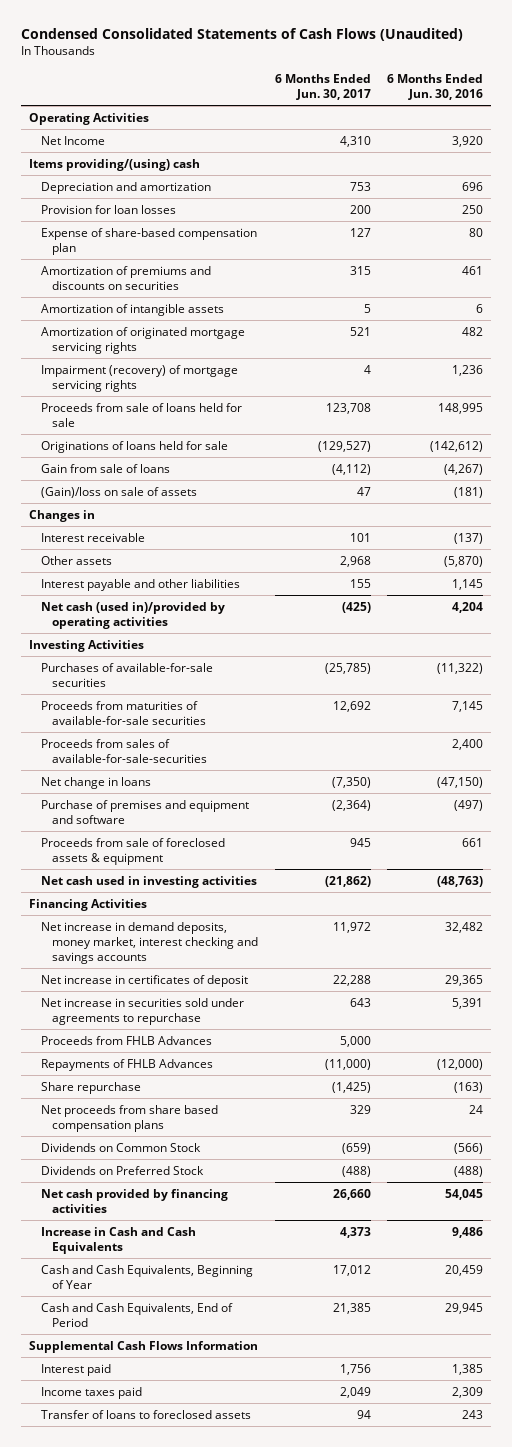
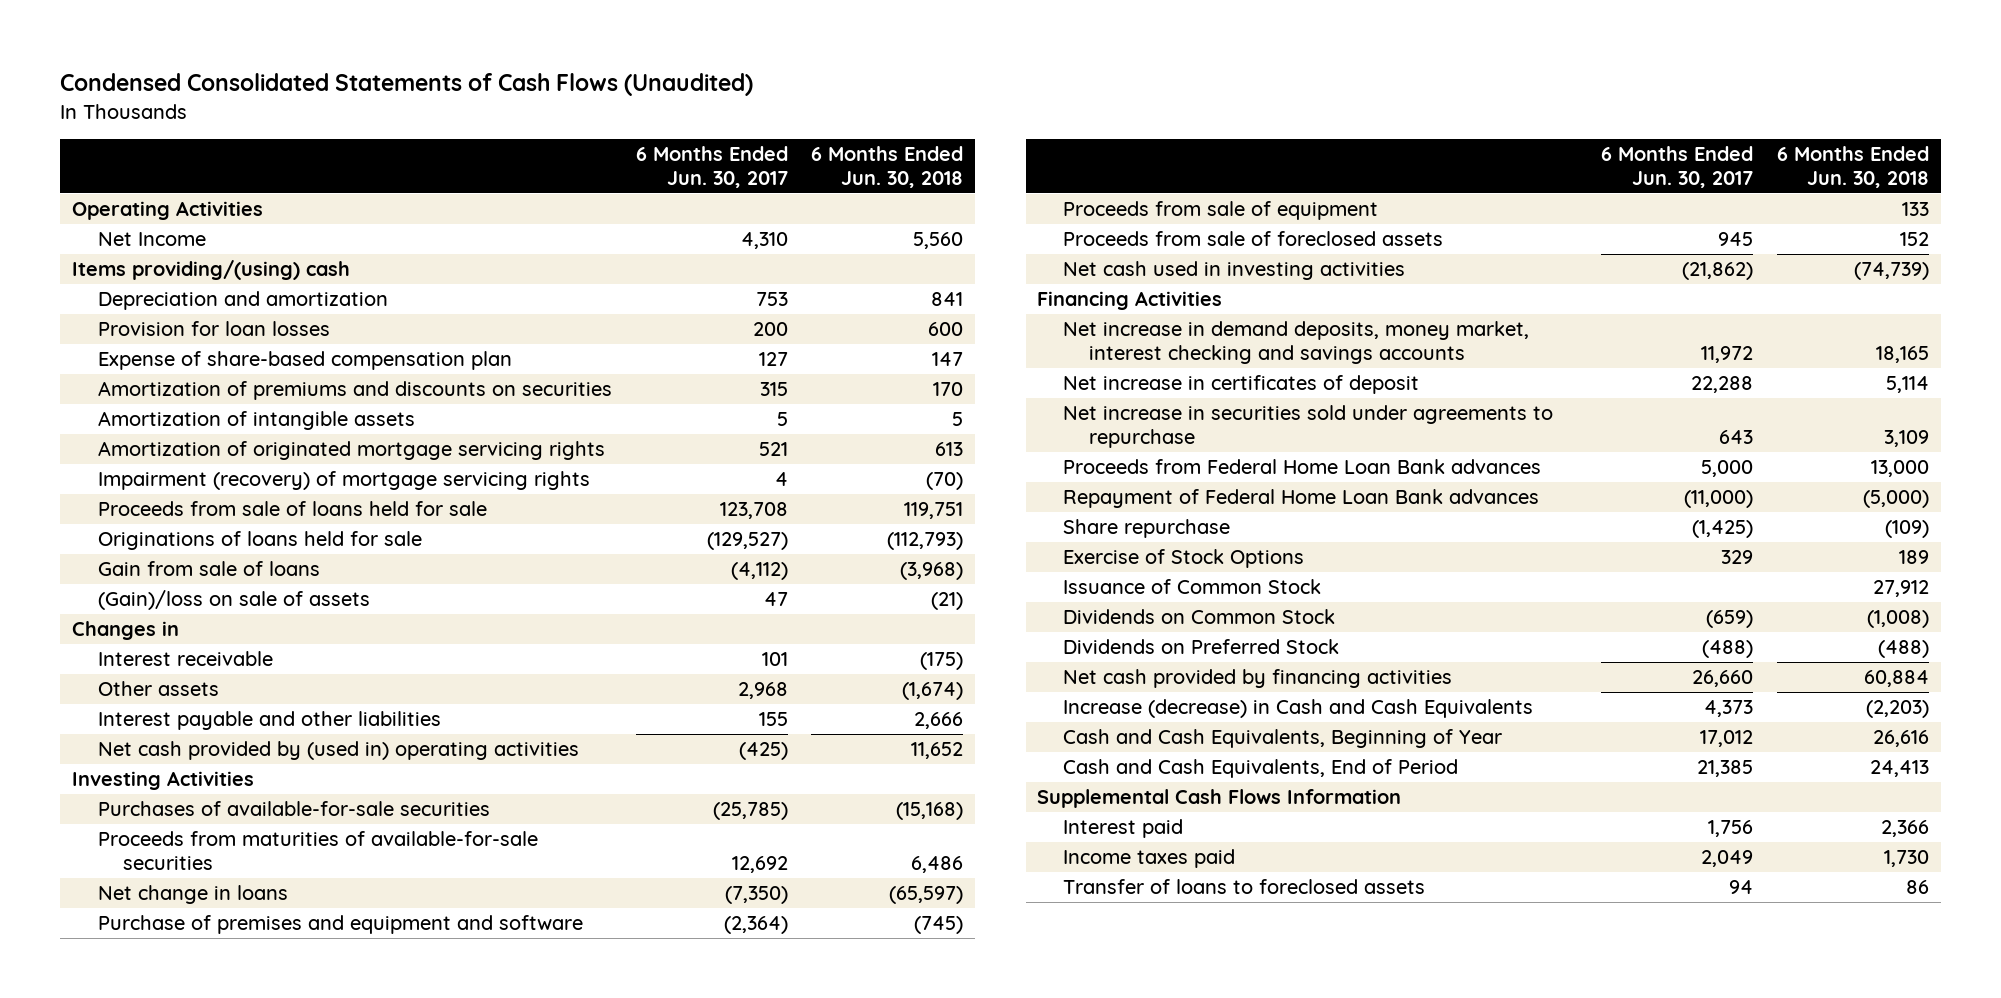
- | 6 Months Ended Jun. 30, 2017 | 6 Months Ended Jun. 30, 2016
+ | 6 Months Ended Jun. 30, 2017 | 6 Months Ended Jun. 30, 2018
- Net cash (used in)/provided by operating activities | (425) | 4,204
+ Net cash provided by (used in) operating activities | (425) | 11,652
- Proceeds from sales of available-for-sale-securities | | 2,400
- Proceeds from sale of foreclosed assets & equipment | 945 | 661
+ Proceeds from sale of equipment | | 133
+ Proceeds from sale of foreclosed assets | 945 | 152
- Proceeds from FHLB Advances | 5,000 |
- Repayments of FHLB Advances | (11,000) | (12,000)
+ Proceeds from Federal Home Loan Bank advances | 5,000 | 13,000
+ Repayment of Federal Home Loan Bank advances | (11,000) | (5,000)
- Net proceeds from share based compensation plans | 329 | 24
+ Exercise of Stock Options | 329 | 189
+ Issuance of Common Stock | | 27,912
- Increase in Cash and Cash Equivalents | 4,373 | 9,486
+ Increase (decrease) in Cash and Cash Equivalents | 4,373 | (2,203)

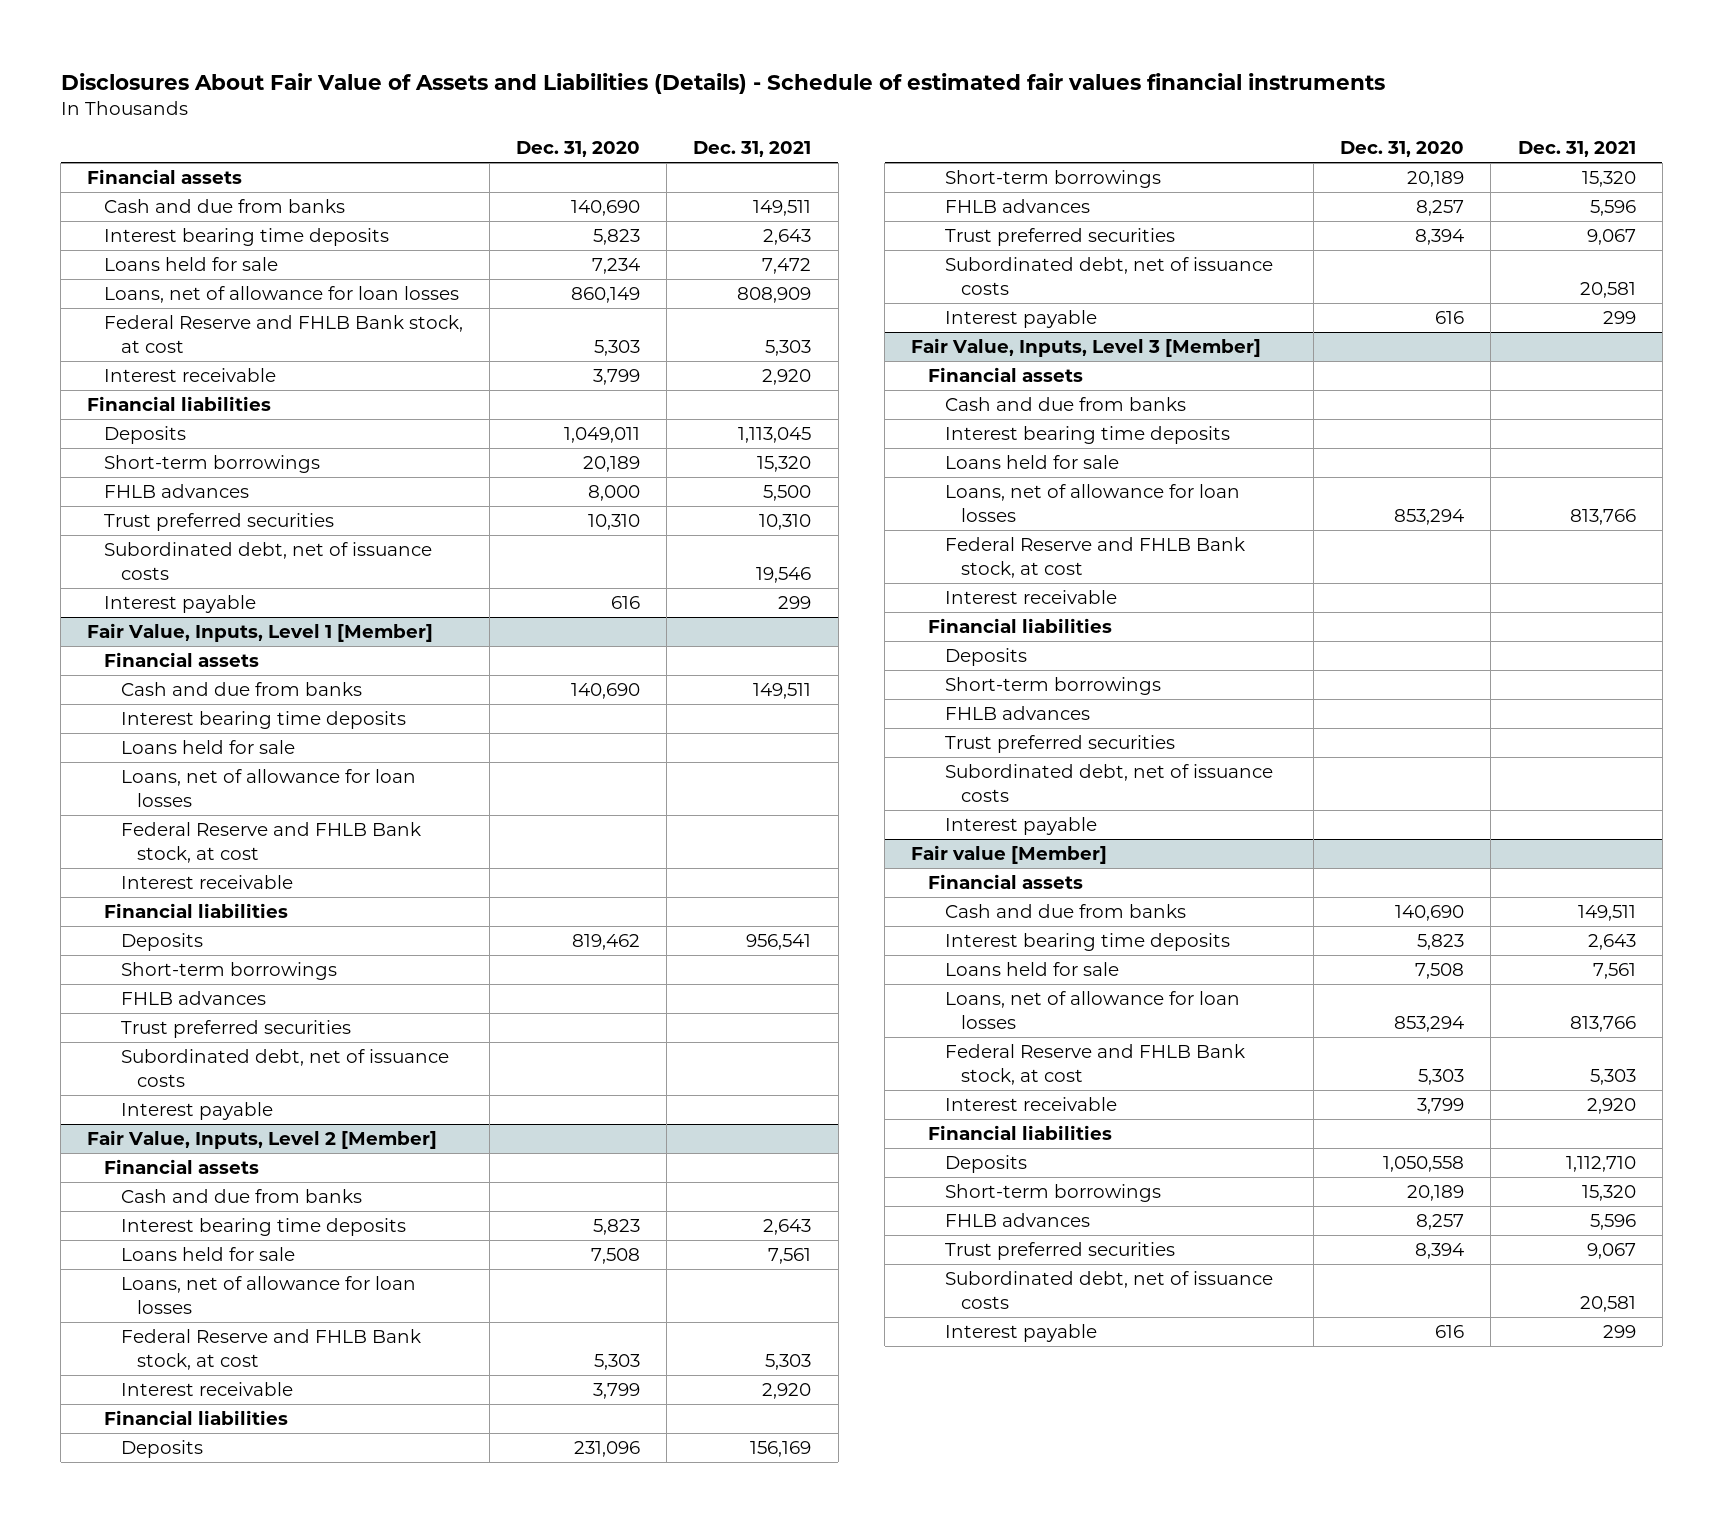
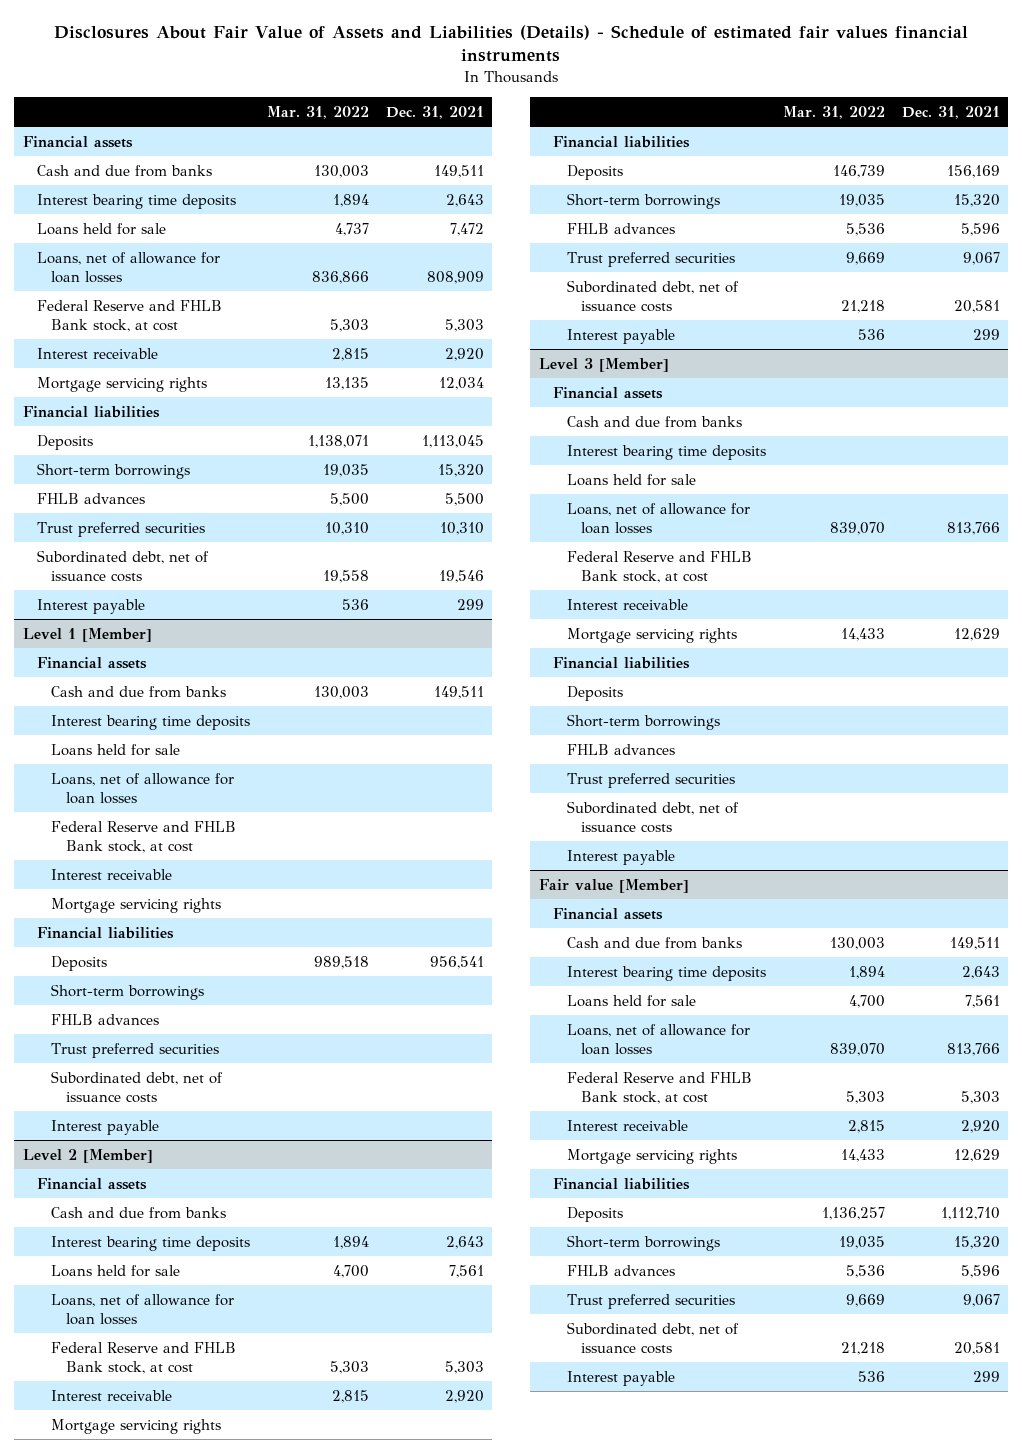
- | Dec. 31, 2020 | Dec. 31, 2021
+ | Mar. 31, 2022 | Dec. 31, 2021
+ Mortgage servicing rights | 13,135 | 12,034
- Fair Value, Inputs, Level 1 [Member]
+ Level 1 [Member]
+ Mortgage servicing rights
- Fair Value, Inputs, Level 2 [Member]
+ Level 2 [Member]
+ Mortgage servicing rights
- Fair Value, Inputs, Level 3 [Member]
+ Level 3 [Member]
+ Mortgage servicing rights | 14,433 | 12,629
@ Fair value [Member]
+ Mortgage servicing rights | 14,433 | 12,629

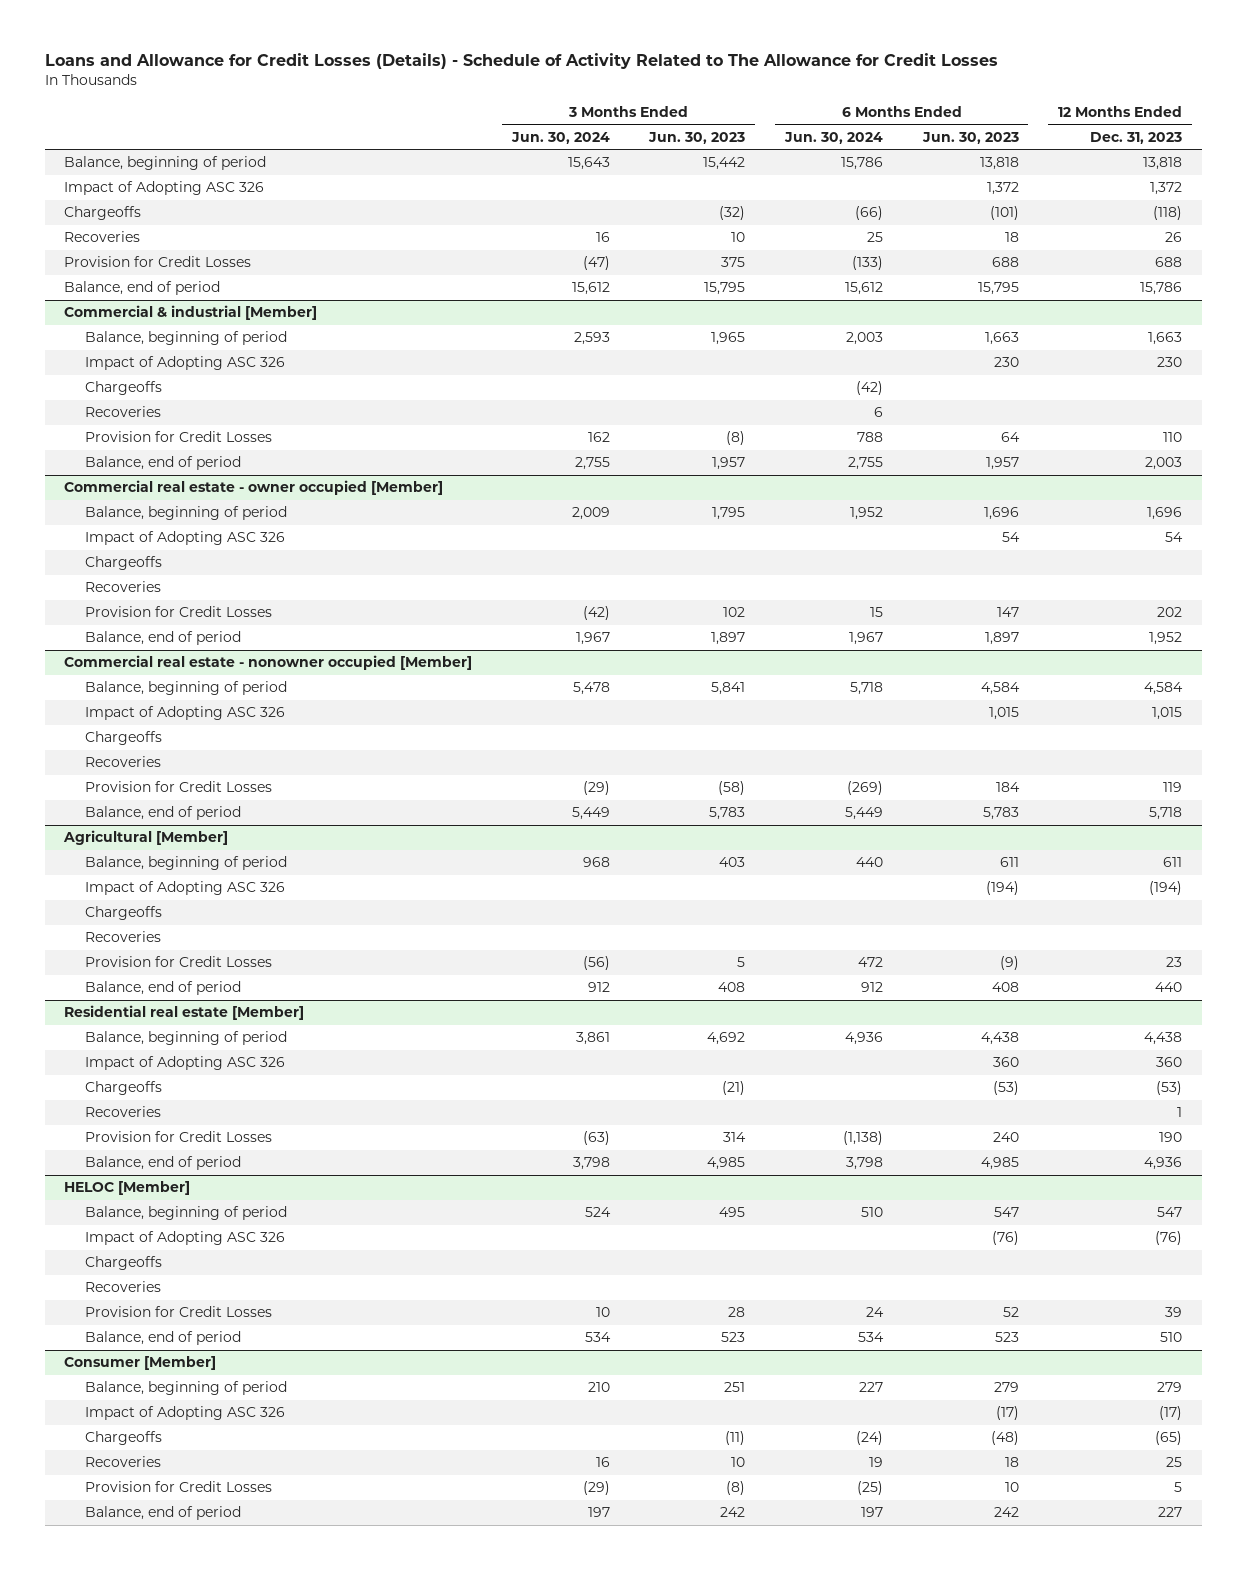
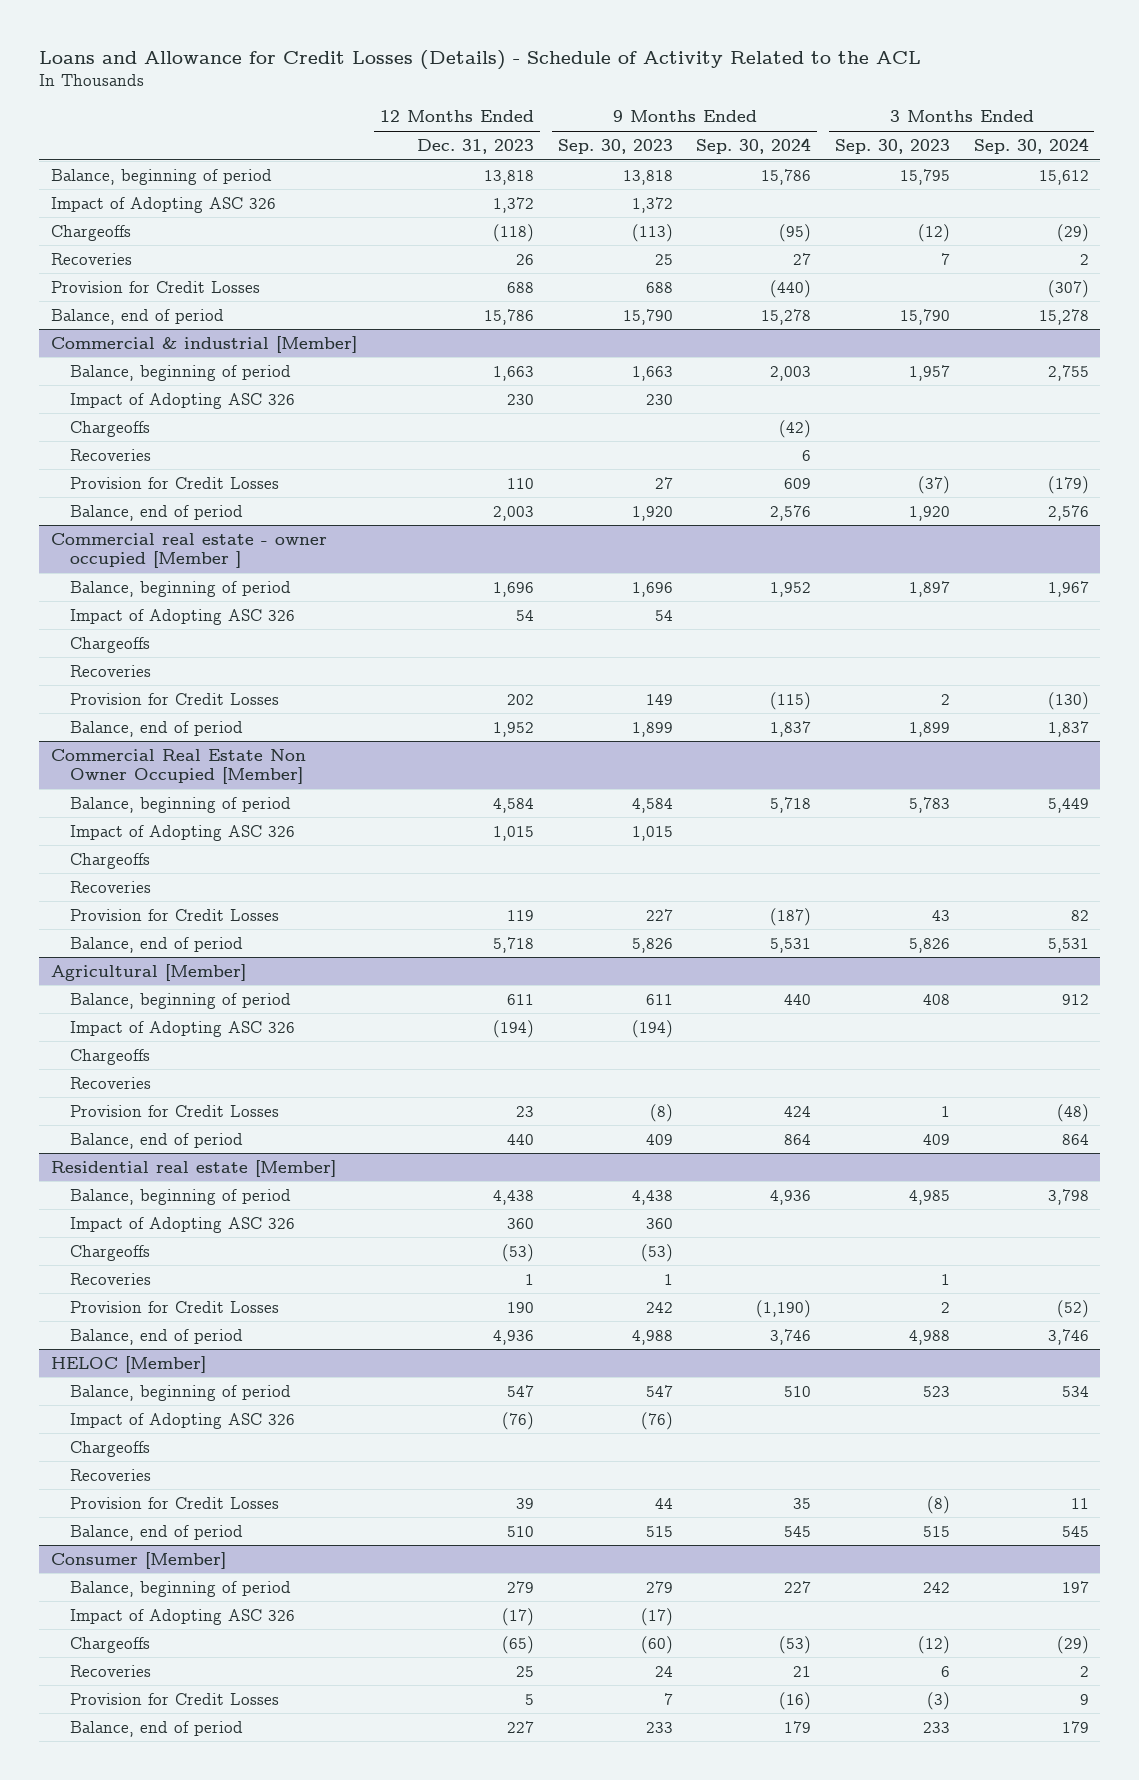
- Loans and Allowance for Credit Losses (Details) - Schedule of Activity Related to The Allowance for Credit Losses
+ Loans and Allowance for Credit Losses (Details) - Schedule of Activity Related to the ACL
- | 3 Months Ended Jun. 30, 2024 | 3 Months Ended Jun. 30, 2023 | 6 Months Ended Jun. 30, 2024 | 6 Months Ended Jun. 30, 2023 | 12 Months Ended Dec. 31, 2023
+ | 12 Months Ended Dec. 31, 2023 | 9 Months Ended Sep. 30, 2023 | 9 Months Ended Sep. 30, 2024 | 3 Months Ended Sep. 30, 2023 | 3 Months Ended Sep. 30, 2024
- Commercial real estate - owner occupied [Member]
+ Commercial real estate - owner occupied [Member ]
- Commercial real estate - nonowner occupied [Member]
+ Commercial Real Estate Non Owner Occupied [Member]

